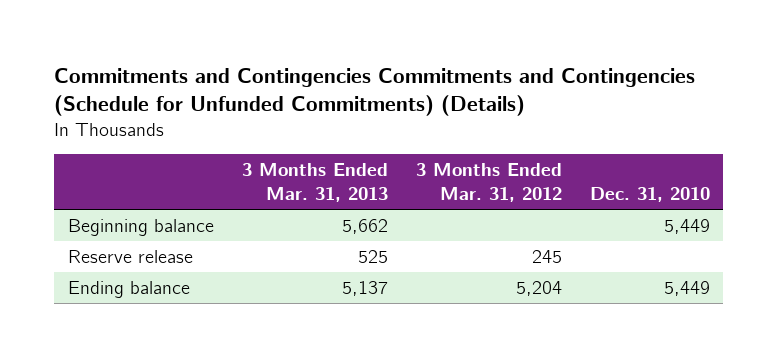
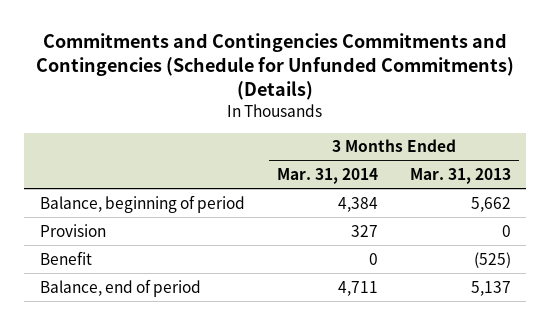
- | 3 Months Ended Mar. 31, 2013 | 3 Months Ended Mar. 31, 2012 | Dec. 31, 2010
+ | 3 Months Ended Mar. 31, 2014 | 3 Months Ended Mar. 31, 2013
- Beginning balance | 5,662 | | 5,449
- Reserve release | 525 | 245 |
- Ending balance | 5,137 | 5,204 | 5,449
+ Balance, beginning of period | 4,384 | 5,662
+ Provision | 327 | 0
+ Benefit | 0 | (525)
+ Balance, end of period | 4,711 | 5,137

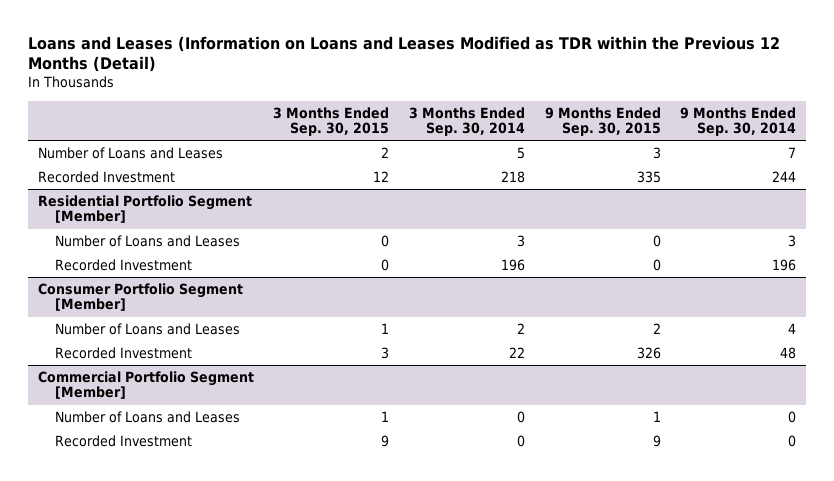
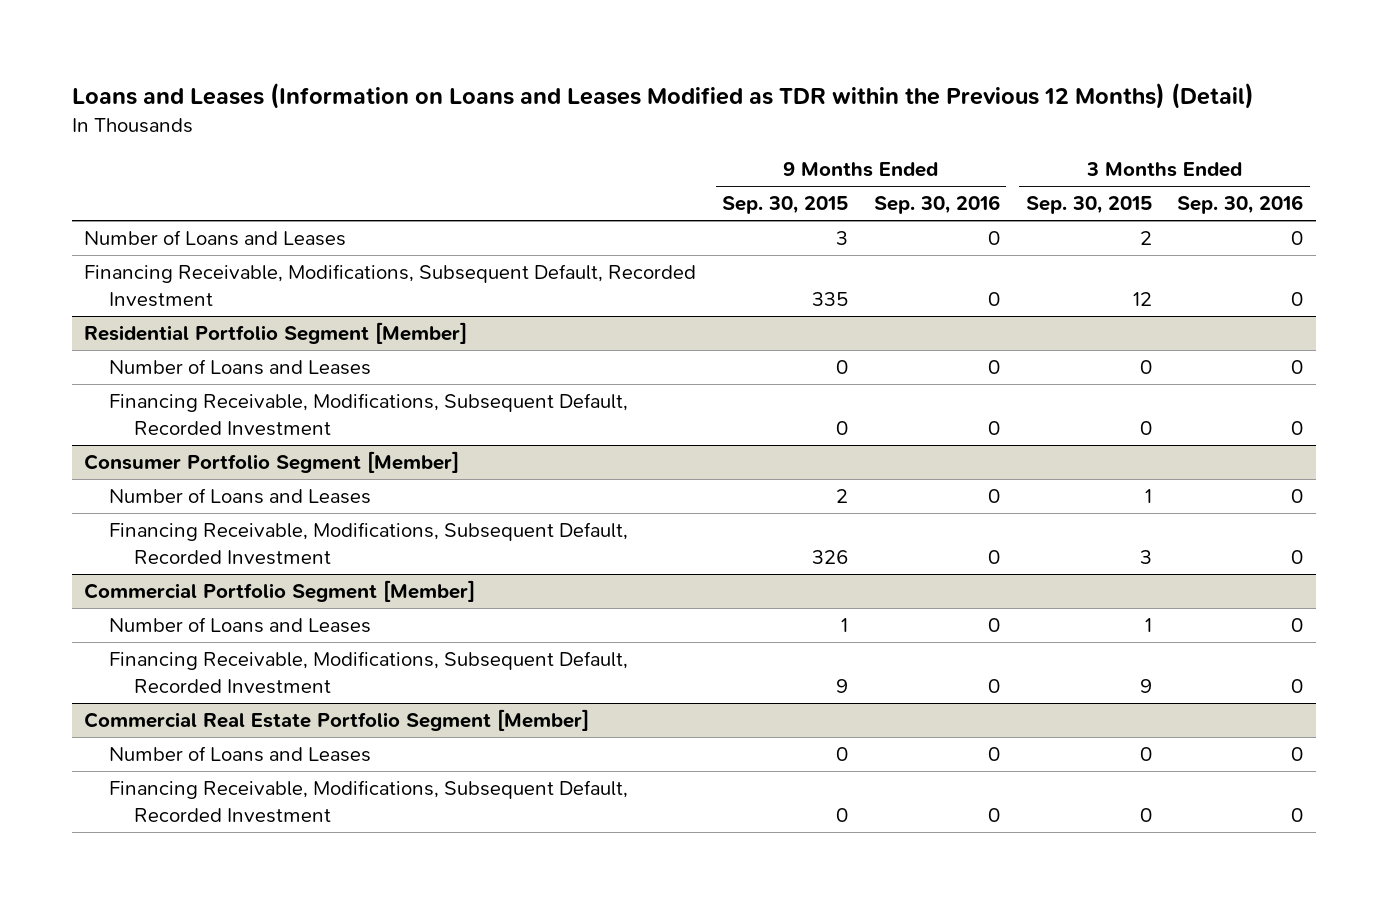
- Loans and Leases (Information on Loans and Leases Modified as TDR within the Previous 12 Months (Detail)
+ Loans and Leases (Information on Loans and Leases Modified as TDR within the Previous 12 Months) (Detail)
- | 3 Months Ended Sep. 30, 2015 | 3 Months Ended Sep. 30, 2014 | 9 Months Ended Sep. 30, 2015 | 9 Months Ended Sep. 30, 2014
+ | 9 Months Ended Sep. 30, 2015 | 9 Months Ended Sep. 30, 2016 | 3 Months Ended Sep. 30, 2015 | 3 Months Ended Sep. 30, 2016
- Recorded Investment | 12 | 218 | 335 | 244
+ Financing Receivable, Modifications, Subsequent Default, Recorded Investment | 335 | 0 | 12 | 0
@ Residential Portfolio Segment [Member]
- Recorded Investment | 0 | 196 | 0 | 196
+ Financing Receivable, Modifications, Subsequent Default, Recorded Investment | 0 | 0 | 0 | 0
@ Consumer Portfolio Segment [Member]
- Recorded Investment | 3 | 22 | 326 | 48
+ Financing Receivable, Modifications, Subsequent Default, Recorded Investment | 326 | 0 | 3 | 0
@ Commercial Portfolio Segment [Member]
- Recorded Investment | 9 | 0 | 9 | 0
+ Financing Receivable, Modifications, Subsequent Default, Recorded Investment | 9 | 0 | 9 | 0
+ Commercial Real Estate Portfolio Segment [Member]
+ Number of Loans and Leases | 0 | 0 | 0 | 0
+ Financing Receivable, Modifications, Subsequent Default, Recorded Investment | 0 | 0 | 0 | 0

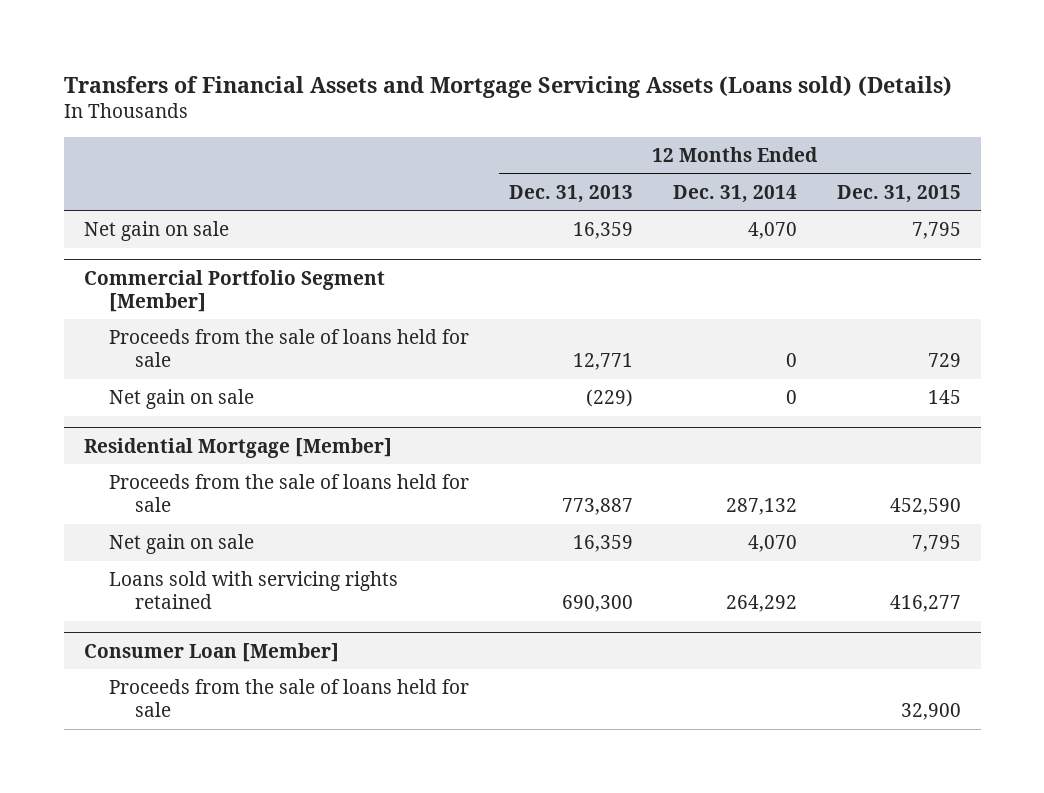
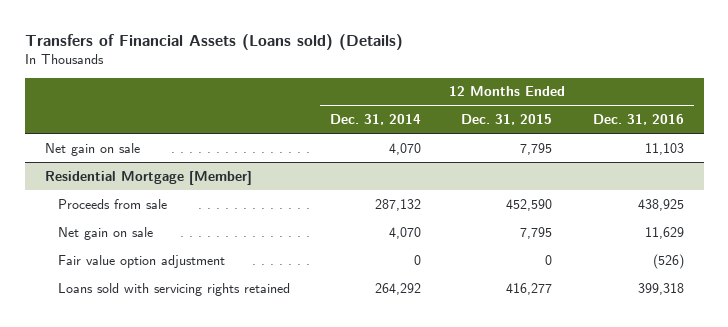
- Transfers of Financial Assets and Mortgage Servicing Assets (Loans sold) (Details)
+ Transfers of Financial Assets (Loans sold) (Details)
- | 12 Months Ended Dec. 31, 2013 | 12 Months Ended Dec. 31, 2014 | 12 Months Ended Dec. 31, 2015
+ | 12 Months Ended Dec. 31, 2014 | 12 Months Ended Dec. 31, 2015 | 12 Months Ended Dec. 31, 2016
- Commercial Portfolio Segment [Member]
- Proceeds from the sale of loans held for sale | 12,771 | 0 | 729
- Net gain on sale | (229) | 0 | 145
@ Residential Mortgage [Member]
- Proceeds from the sale of loans held for sale | 773,887 | 287,132 | 452,590
+ Proceeds from sale | 287,132 | 452,590 | 438,925
+ Fair value option adjustment | 0 | 0 | (526)
- Consumer Loan [Member]
- Proceeds from the sale of loans held for sale | | | 32,900

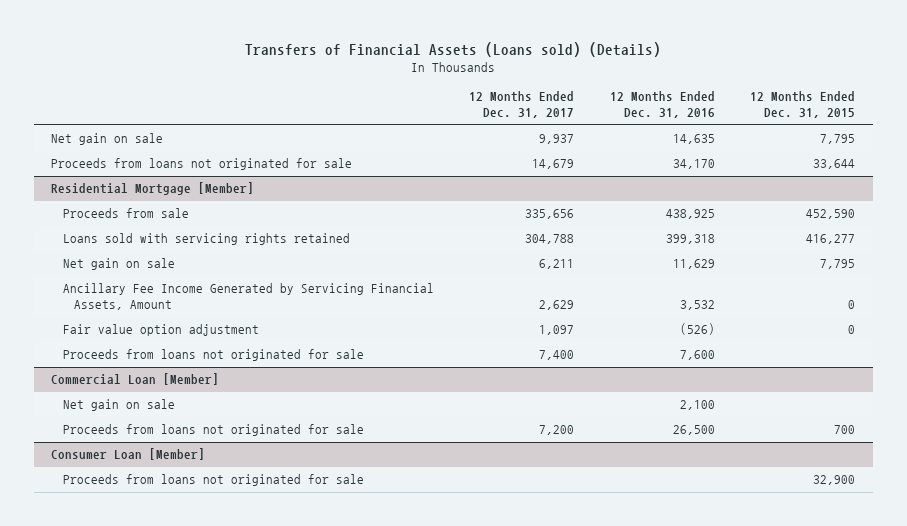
- | 12 Months Ended Dec. 31, 2014 | 12 Months Ended Dec. 31, 2015 | 12 Months Ended Dec. 31, 2016
+ | 12 Months Ended Dec. 31, 2017 | 12 Months Ended Dec. 31, 2016 | 12 Months Ended Dec. 31, 2015
- Net gain on sale | 4,070 | 7,795 | 11,103
+ Net gain on sale | 9,937 | 14,635 | 7,795
+ Proceeds from loans not originated for sale | 14,679 | 34,170 | 33,644
@ Residential Mortgage [Member]
moved up: Loans sold with servicing rights retained | 304,788 | 399,318 | 416,277
+ Ancillary Fee Income Generated by Servicing Financial Assets, Amount | 2,629 | 3,532 | 0
+ Proceeds from loans not originated for sale | 7,400 | 7,600 |
+ Commercial Loan [Member]
+ Net gain on sale | | 2,100 |
+ Proceeds from loans not originated for sale | 7,200 | 26,500 | 700
+ Consumer Loan [Member]
+ Proceeds from loans not originated for sale | | | 32,900

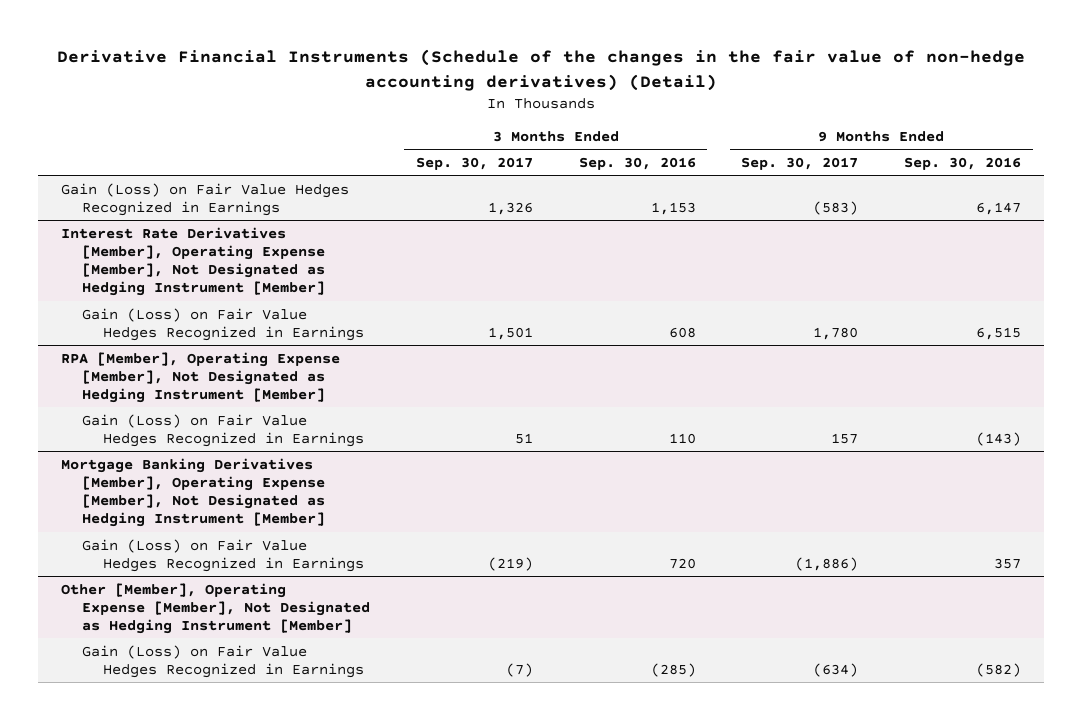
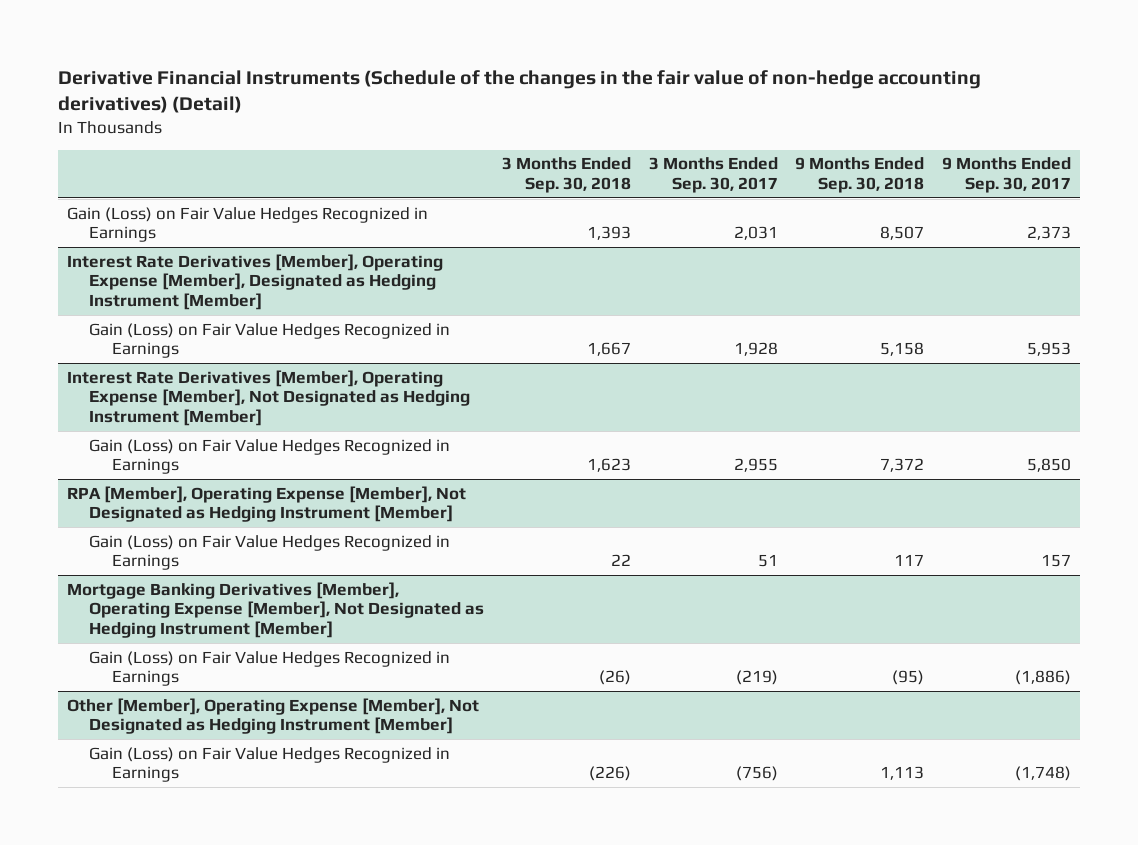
- | 3 Months Ended Sep. 30, 2017 | 3 Months Ended Sep. 30, 2016 | 9 Months Ended Sep. 30, 2017 | 9 Months Ended Sep. 30, 2016
+ | 3 Months Ended Sep. 30, 2018 | 3 Months Ended Sep. 30, 2017 | 9 Months Ended Sep. 30, 2018 | 9 Months Ended Sep. 30, 2017
- Gain (Loss) on Fair Value Hedges Recognized in Earnings | 1,326 | 1,153 | (583) | 6,147
+ Gain (Loss) on Fair Value Hedges Recognized in Earnings | 1,393 | 2,031 | 8,507 | 2,373
+ Interest Rate Derivatives [Member], Operating Expense [Member], Designated as Hedging Instrument [Member]
+ Gain (Loss) on Fair Value Hedges Recognized in Earnings | 1,667 | 1,928 | 5,158 | 5,953
@ Interest Rate Derivatives [Member], Operating Expense [Member], Not Designated as Hedging Instrument [Member]
- Gain (Loss) on Fair Value Hedges Recognized in Earnings | 1,501 | 608 | 1,780 | 6,515
+ Gain (Loss) on Fair Value Hedges Recognized in Earnings | 1,623 | 2,955 | 7,372 | 5,850
@ Other [Member], Operating Expense [Member], Not Designated as Hedging Instrument [Member]
- Gain (Loss) on Fair Value Hedges Recognized in Earnings | (7) | (285) | (634) | (582)
+ Gain (Loss) on Fair Value Hedges Recognized in Earnings | (226) | (756) | 1,113 | (1,748)

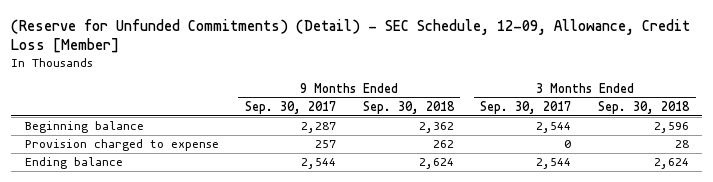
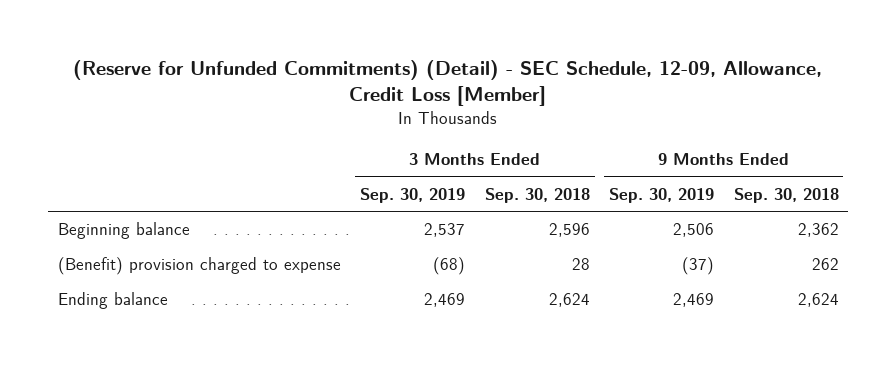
- | 9 Months Ended Sep. 30, 2017 | 9 Months Ended Sep. 30, 2018 | 3 Months Ended Sep. 30, 2017 | 3 Months Ended Sep. 30, 2018
+ | 3 Months Ended Sep. 30, 2019 | 3 Months Ended Sep. 30, 2018 | 9 Months Ended Sep. 30, 2019 | 9 Months Ended Sep. 30, 2018
- Provision charged to expense | 257 | 262 | 0 | 28
+ (Benefit) provision charged to expense | (68) | 28 | (37) | 262

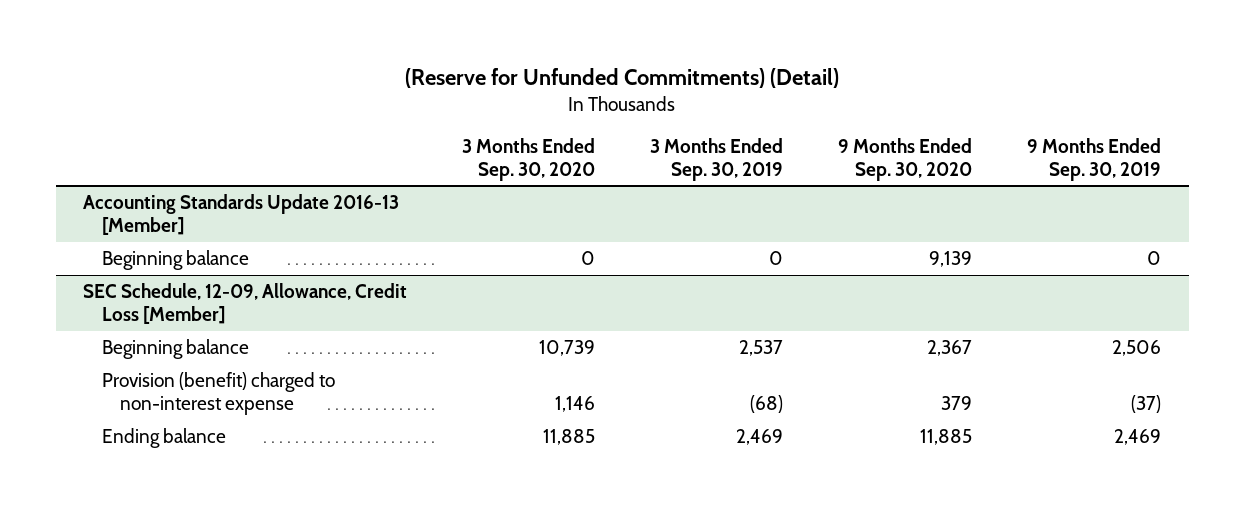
- (Reserve for Unfunded Commitments) (Detail) - SEC Schedule, 12-09, Allowance, Credit Loss [Member]
+ (Reserve for Unfunded Commitments) (Detail)
- | 3 Months Ended Sep. 30, 2019 | 3 Months Ended Sep. 30, 2018 | 9 Months Ended Sep. 30, 2019 | 9 Months Ended Sep. 30, 2018
+ | 3 Months Ended Sep. 30, 2020 | 3 Months Ended Sep. 30, 2019 | 9 Months Ended Sep. 30, 2020 | 9 Months Ended Sep. 30, 2019
+ Accounting Standards Update 2016-13 [Member]
+ Beginning balance | 0 | 0 | 9,139 | 0
+ SEC Schedule, 12-09, Allowance, Credit Loss [Member]
- (Benefit) provision charged to expense | (68) | 28 | (37) | 262
+ Provision (benefit) charged to non-interest expense | 1,146 | (68) | 379 | (37)

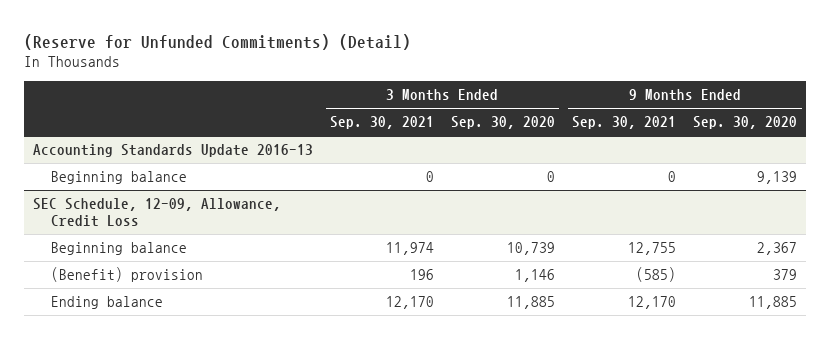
- | 3 Months Ended Sep. 30, 2020 | 3 Months Ended Sep. 30, 2019 | 9 Months Ended Sep. 30, 2020 | 9 Months Ended Sep. 30, 2019
+ | 3 Months Ended Sep. 30, 2021 | 3 Months Ended Sep. 30, 2020 | 9 Months Ended Sep. 30, 2021 | 9 Months Ended Sep. 30, 2020
- Accounting Standards Update 2016-13 [Member]
+ Accounting Standards Update 2016-13
- SEC Schedule, 12-09, Allowance, Credit Loss [Member]
+ SEC Schedule, 12-09, Allowance, Credit Loss
- Provision (benefit) charged to non-interest expense | 1,146 | (68) | 379 | (37)
+ (Benefit) provision | 196 | 1,146 | (585) | 379

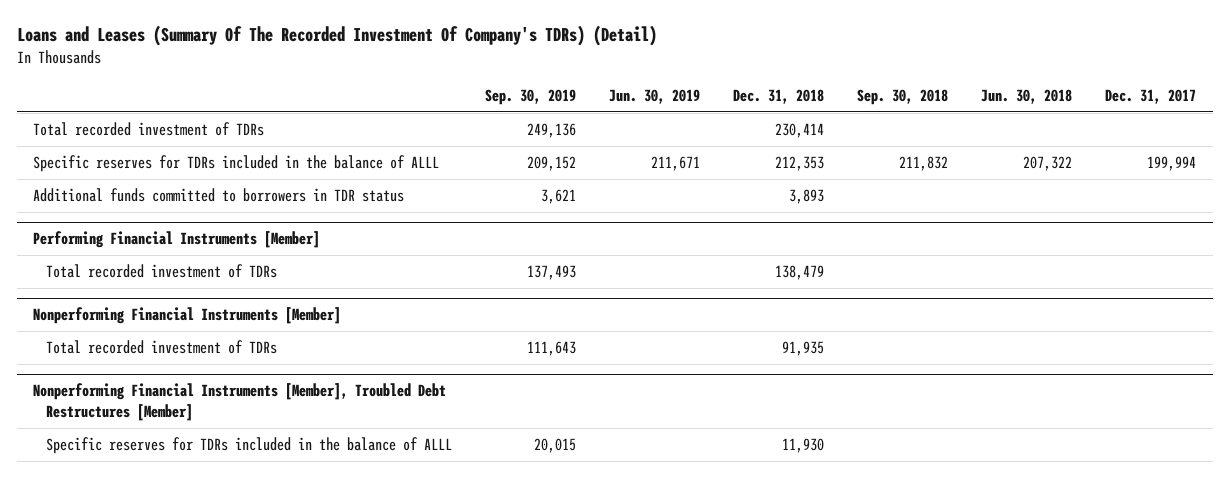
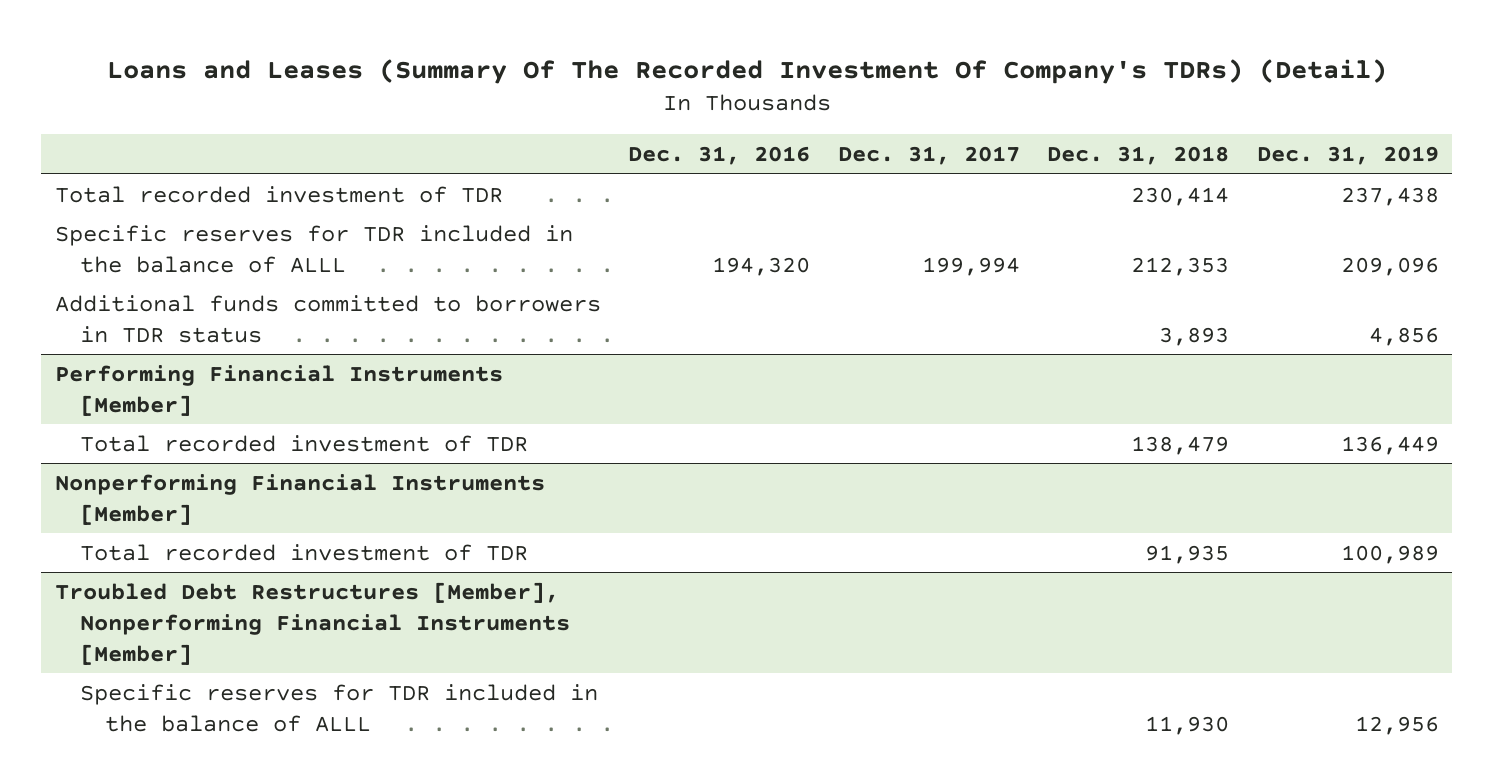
- | Sep. 30, 2019 | Jun. 30, 2019 | Dec. 31, 2018 | Sep. 30, 2018 | Jun. 30, 2018 | Dec. 31, 2017
+ | Dec. 31, 2016 | Dec. 31, 2017 | Dec. 31, 2018 | Dec. 31, 2019
- Total recorded investment of TDRs | 249,136 | | 230,414 | | |
- Specific reserves for TDRs included in the balance of ALLL | 209,152 | 211,671 | 212,353 | 211,832 | 207,322 | 199,994
+ Total recorded investment of TDR | | | 230,414 | 237,438
+ Specific reserves for TDR included in the balance of ALLL | 194,320 | 199,994 | 212,353 | 209,096
@ Performing Financial Instruments [Member]
- Total recorded investment of TDRs | 137,493 | | 138,479 | | |
+ Total recorded investment of TDR | | | 138,479 | 136,449
@ Nonperforming Financial Instruments [Member]
- Total recorded investment of TDRs | 111,643 | | 91,935 | | |
- Nonperforming Financial Instruments [Member], Troubled Debt Restructures [Member]
- Specific reserves for TDRs included in the balance of ALLL | 20,015 | | 11,930 | | |
@ Nonperforming Financial Instruments [Member]
+ Total recorded investment of TDR | | | 91,935 | 100,989
+ Troubled Debt Restructures [Member], Nonperforming Financial Instruments [Member]
+ Specific reserves for TDR included in the balance of ALLL | | | 11,930 | 12,956

